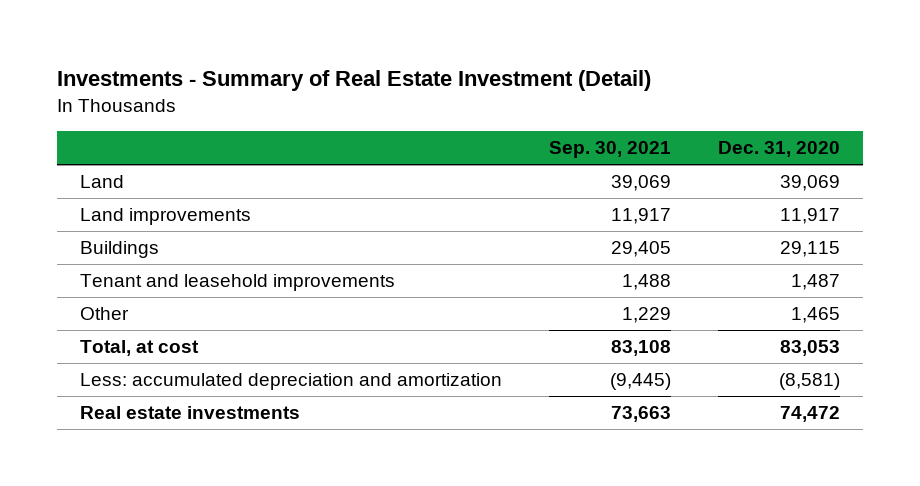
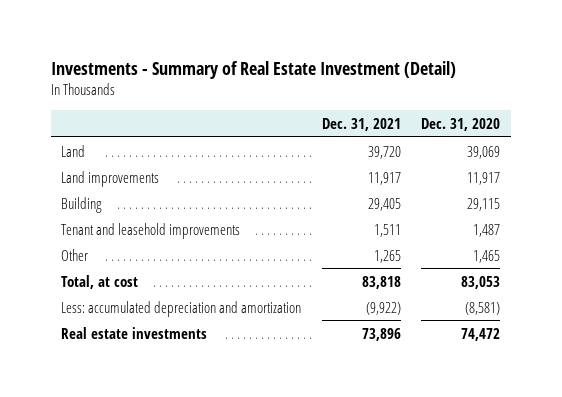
- | Sep. 30, 2021 | Dec. 31, 2020
+ | Dec. 31, 2021 | Dec. 31, 2020
- Buildings | 29,405 | 29,115
+ Building | 29,405 | 29,115

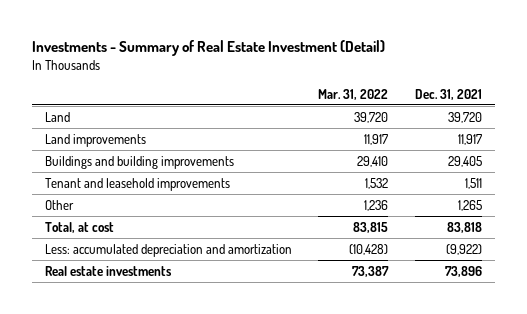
- | Dec. 31, 2021 | Dec. 31, 2020
+ | Mar. 31, 2022 | Dec. 31, 2021
- Building | 29,405 | 29,115
+ Buildings and building improvements | 29,410 | 29,405

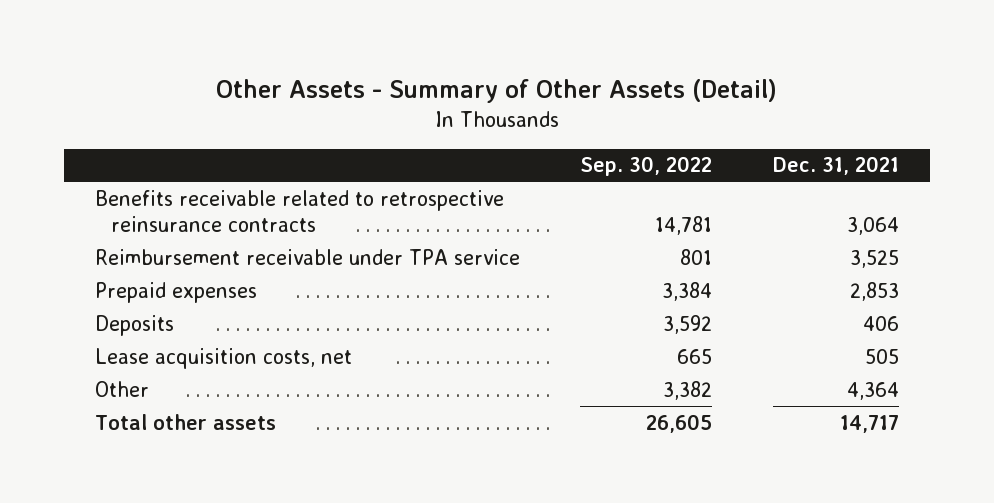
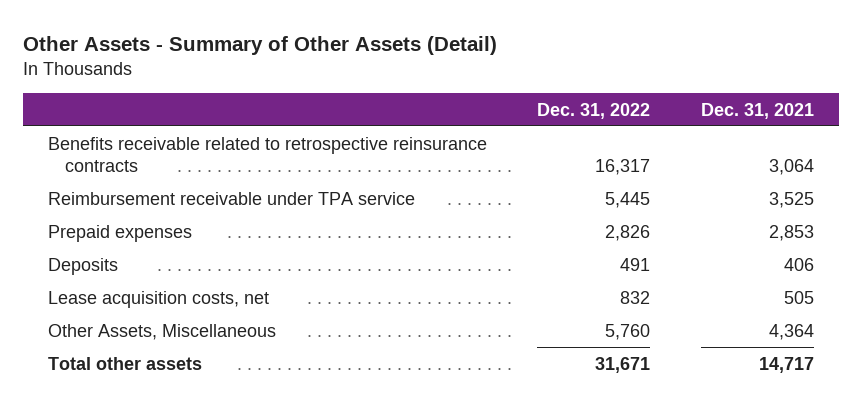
- | Sep. 30, 2022 | Dec. 31, 2021
+ | Dec. 31, 2022 | Dec. 31, 2021
- Other | 3,382 | 4,364
+ Other Assets, Miscellaneous | 5,760 | 4,364

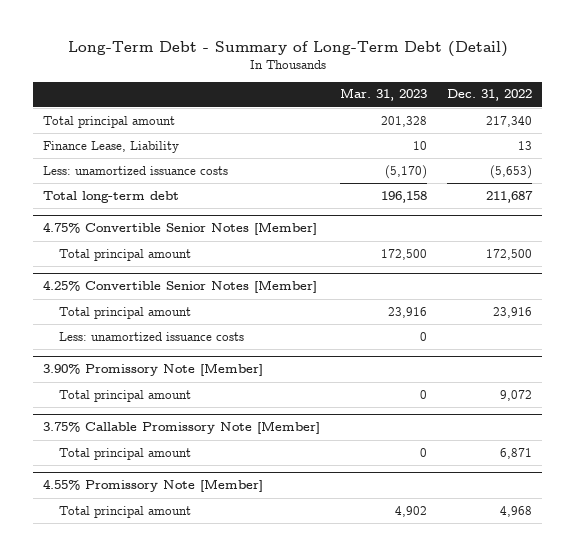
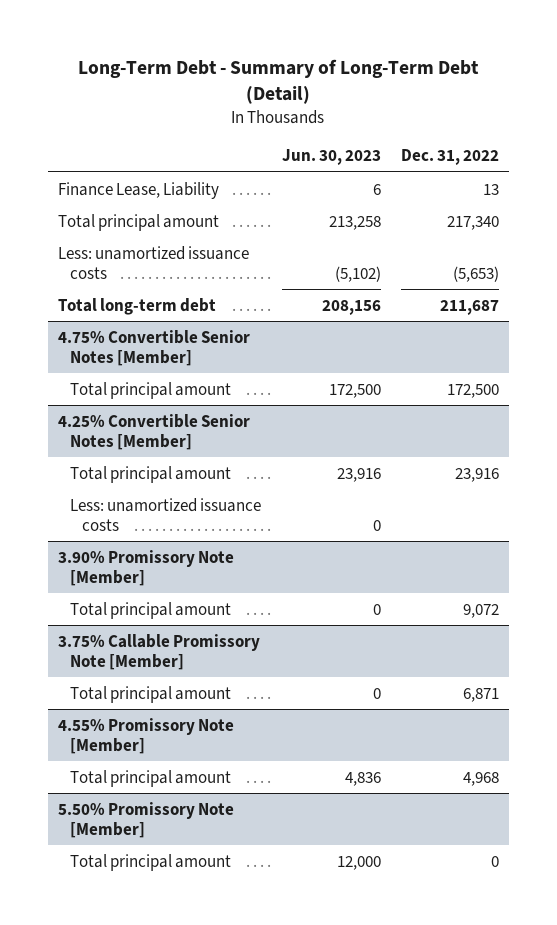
- | Mar. 31, 2023 | Dec. 31, 2022
+ | Jun. 30, 2023 | Dec. 31, 2022
moved down: Total principal amount | 213,258 | 217,340
+ 5.50% Promissory Note [Member]
+ Total principal amount | 12,000 | 0

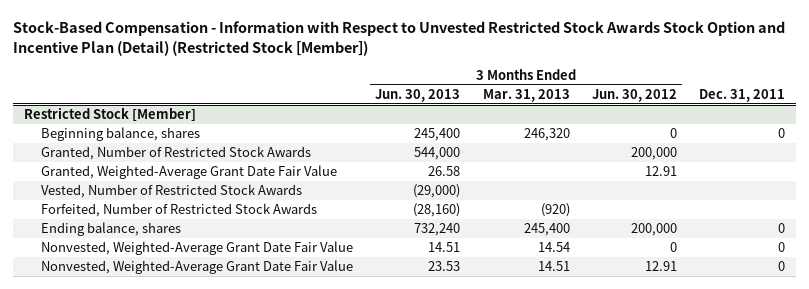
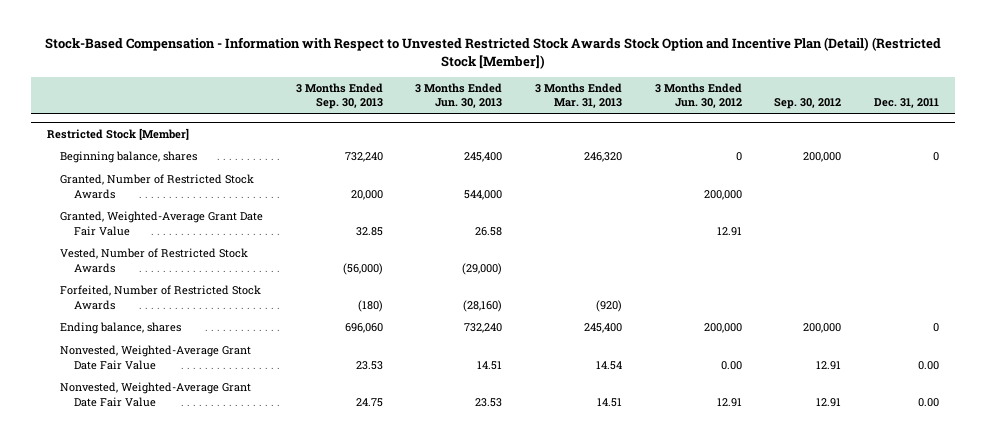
- | 3 Months Ended Jun. 30, 2013 | 3 Months Ended Mar. 31, 2013 | 3 Months Ended Jun. 30, 2012 | Dec. 31, 2011
+ | 3 Months Ended Sep. 30, 2013 | 3 Months Ended Jun. 30, 2013 | 3 Months Ended Mar. 31, 2013 | 3 Months Ended Jun. 30, 2012 | Sep. 30, 2012 | Dec. 31, 2011
@ Restricted Stock [Member]
- Nonvested, Weighted-Average Grant Date Fair Value | 14.51 | 14.54 | 0 | 0
- Nonvested, Weighted-Average Grant Date Fair Value | 23.53 | 14.51 | 12.91 | 0
+ Nonvested, Weighted-Average Grant Date Fair Value | 23.53 | 14.51 | 14.54 | 0.00 | 12.91 | 0.00
+ Nonvested, Weighted-Average Grant Date Fair Value | 24.75 | 23.53 | 14.51 | 12.91 | 12.91 | 0.00

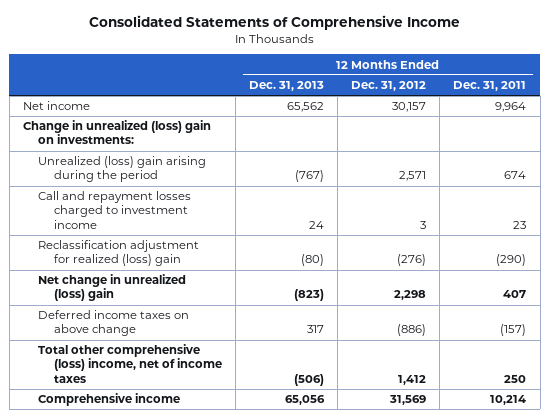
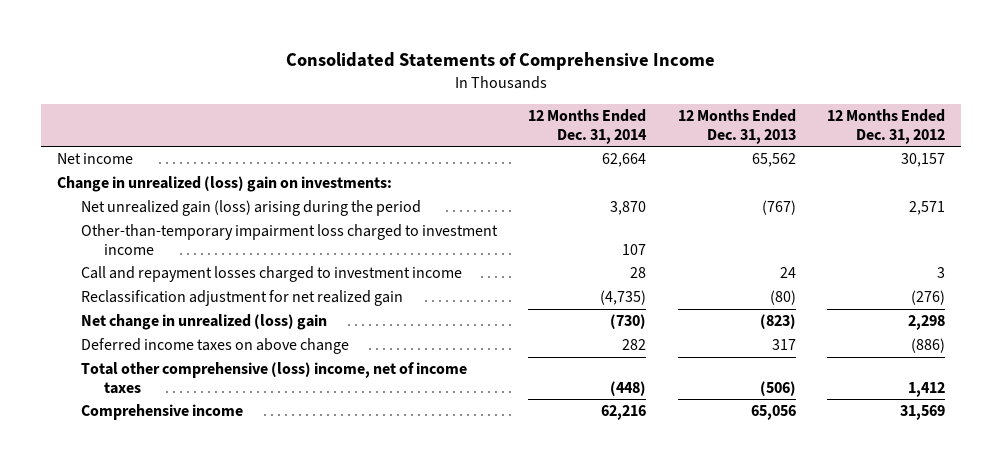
- | 12 Months Ended Dec. 31, 2013 | 12 Months Ended Dec. 31, 2012 | 12 Months Ended Dec. 31, 2011
+ | 12 Months Ended Dec. 31, 2014 | 12 Months Ended Dec. 31, 2013 | 12 Months Ended Dec. 31, 2012
- Unrealized (loss) gain arising during the period | (767) | 2,571 | 674
+ Net unrealized gain (loss) arising during the period | 3,870 | (767) | 2,571
+ Other-than-temporary impairment loss charged to investment income | 107 | |
- Reclassification adjustment for realized (loss) gain | (80) | (276) | (290)
+ Reclassification adjustment for net realized gain | (4,735) | (80) | (276)

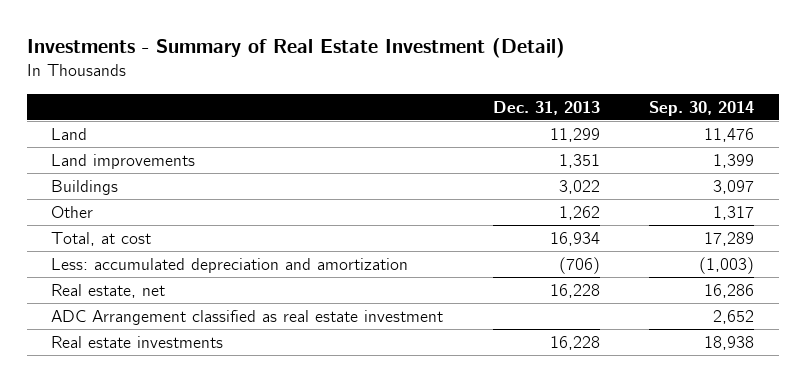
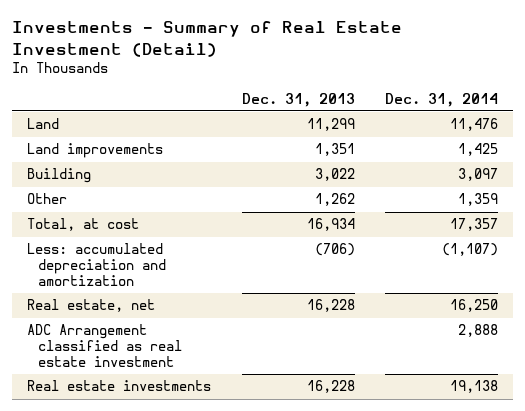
- | Dec. 31, 2013 | Sep. 30, 2014
+ | Dec. 31, 2013 | Dec. 31, 2014
- Buildings | 3,022 | 3,097
+ Building | 3,022 | 3,097

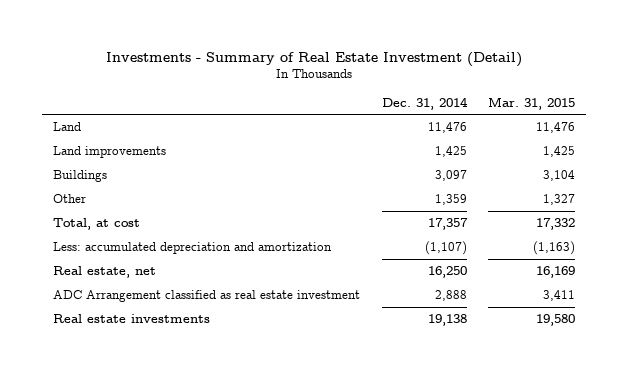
- | Dec. 31, 2013 | Dec. 31, 2014
+ | Dec. 31, 2014 | Mar. 31, 2015
- Building | 3,022 | 3,097
+ Buildings | 3,097 | 3,104

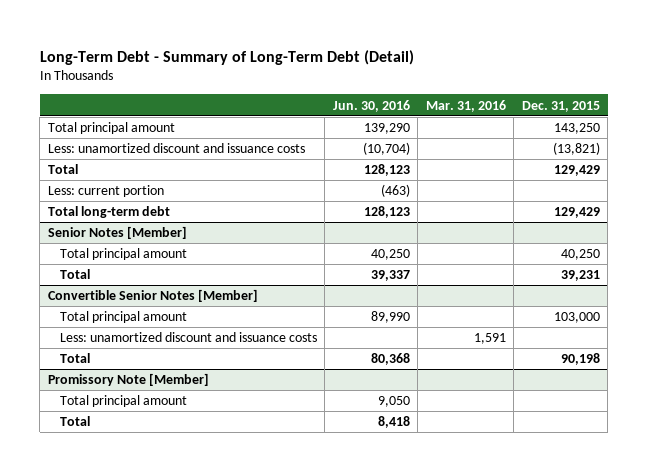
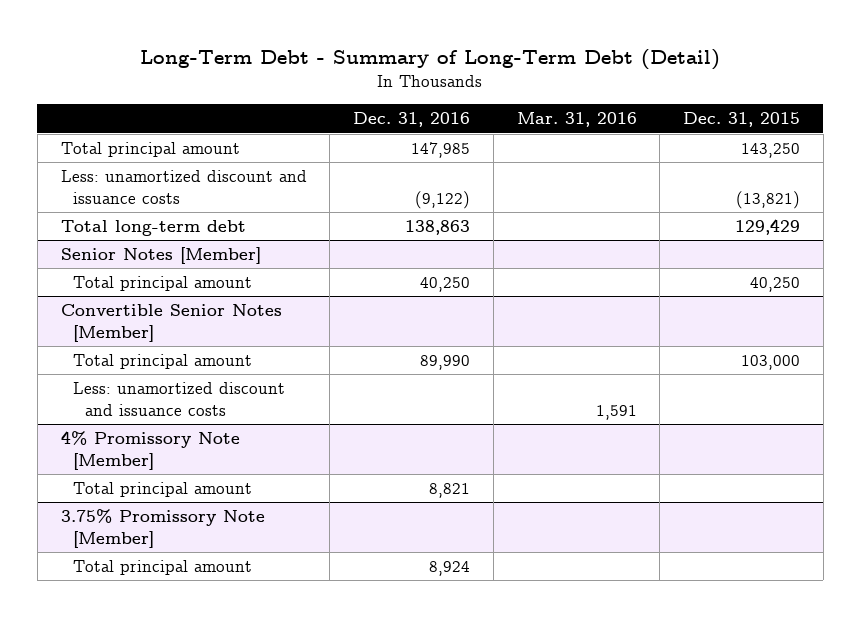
- | Jun. 30, 2016 | Mar. 31, 2016 | Dec. 31, 2015
+ | Dec. 31, 2016 | Mar. 31, 2016 | Dec. 31, 2015
- Total | 128,123 | | 129,429
- Less: current portion | (463) | |
@ Senior Notes [Member]
- Total | 39,337 | | 39,231
@ Convertible Senior Notes [Member]
- Total | 80,368 | | 90,198
- Promissory Note [Member]
+ 4% Promissory Note [Member]
- Total | 8,418 | |
+ 3.75% Promissory Note [Member]
+ Total principal amount | 8,924 | |

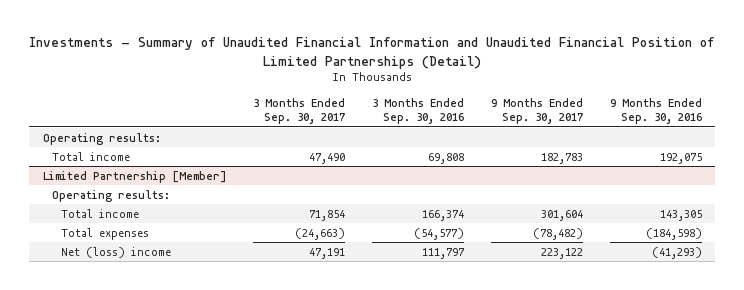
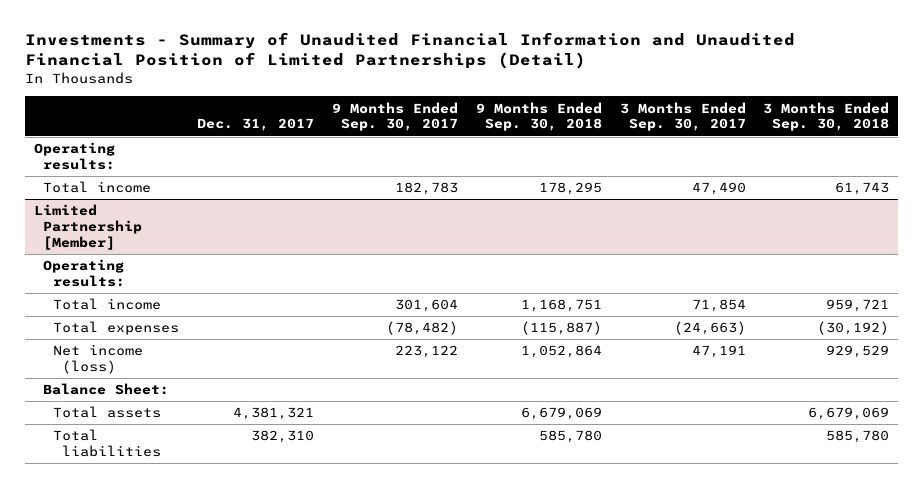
- | 3 Months Ended Sep. 30, 2017 | 3 Months Ended Sep. 30, 2016 | 9 Months Ended Sep. 30, 2017 | 9 Months Ended Sep. 30, 2016
+ | Dec. 31, 2017 | 9 Months Ended Sep. 30, 2017 | 9 Months Ended Sep. 30, 2018 | 3 Months Ended Sep. 30, 2017 | 3 Months Ended Sep. 30, 2018
@ Limited Partnership [Member]
- Net (loss) income | 47,191 | 111,797 | 223,122 | (41,293)
+ Net income (loss) | | 223,122 | 1,052,864 | 47,191 | 929,529
+ Balance Sheet:
+ Total assets | 4,381,321 | | 6,679,069 | | 6,679,069
+ Total liabilities | 382,310 | | 585,780 | | 585,780

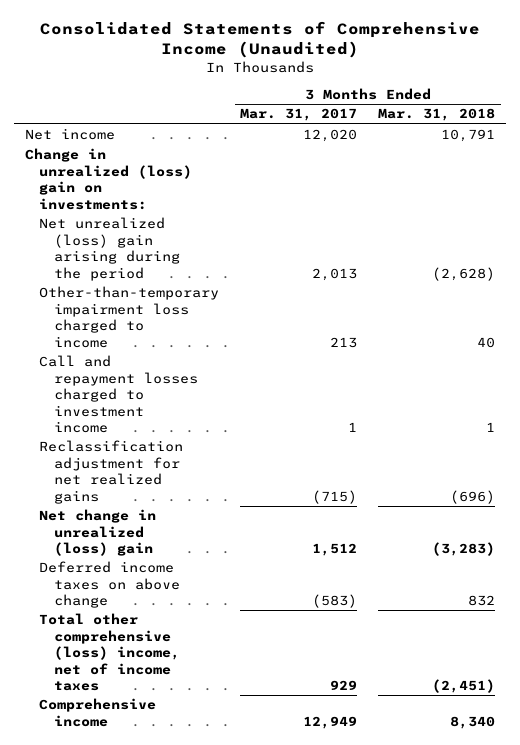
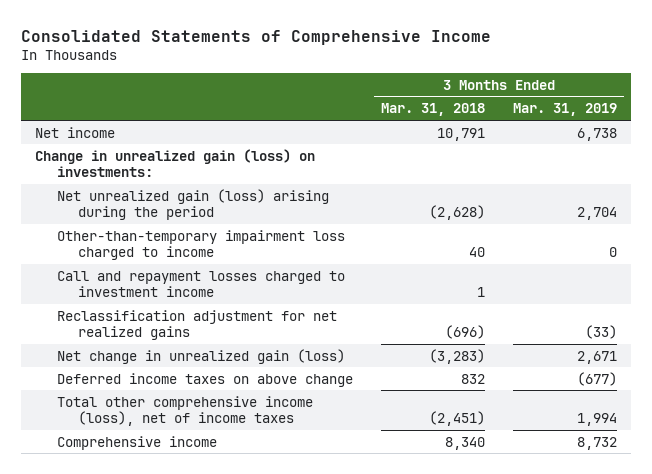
- Consolidated Statements of Comprehensive Income (Unaudited)
+ Consolidated Statements of Comprehensive Income
- | 3 Months Ended Mar. 31, 2017 | 3 Months Ended Mar. 31, 2018
+ | 3 Months Ended Mar. 31, 2018 | 3 Months Ended Mar. 31, 2019
- Change in unrealized (loss) gain on investments:
- Net unrealized (loss) gain arising during the period | 2,013 | (2,628)
+ Change in unrealized gain (loss) on investments:
+ Net unrealized gain (loss) arising during the period | (2,628) | 2,704
- Net change in unrealized (loss) gain | 1,512 | (3,283)
+ Net change in unrealized gain (loss) | (3,283) | 2,671
- Total other comprehensive (loss) income, net of income taxes | 929 | (2,451)
+ Total other comprehensive income (loss), net of income taxes | (2,451) | 1,994

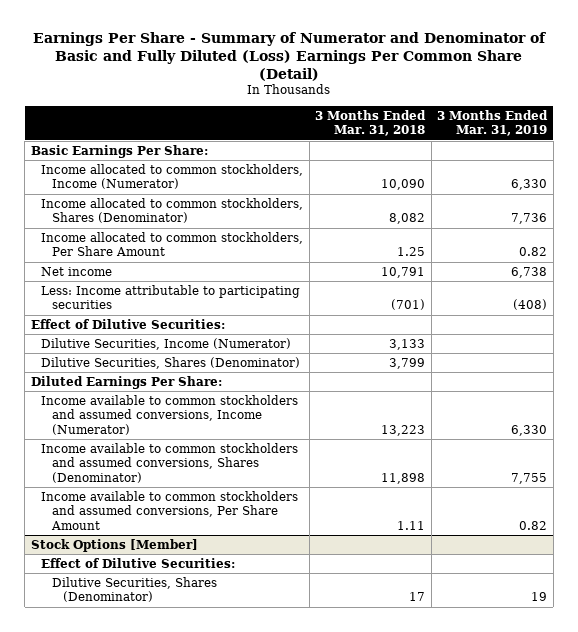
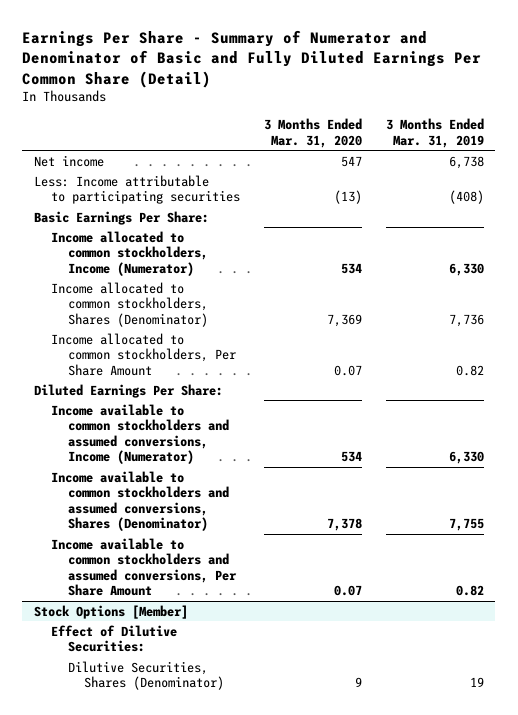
- Earnings Per Share - Summary of Numerator and Denominator of Basic and Fully Diluted (Loss) Earnings Per Common Share (Detail)
+ Earnings Per Share - Summary of Numerator and Denominator of Basic and Fully Diluted Earnings Per Common Share (Detail)
- | 3 Months Ended Mar. 31, 2018 | 3 Months Ended Mar. 31, 2019
+ | 3 Months Ended Mar. 31, 2020 | 3 Months Ended Mar. 31, 2019
moved up: Net income | 547 | 6,738
moved up: Less: Income attributable to participating securities | (13) | (408)
- Effect of Dilutive Securities:
- Dilutive Securities, Income (Numerator) | 3,133 |
- Dilutive Securities, Shares (Denominator) | 3,799 |

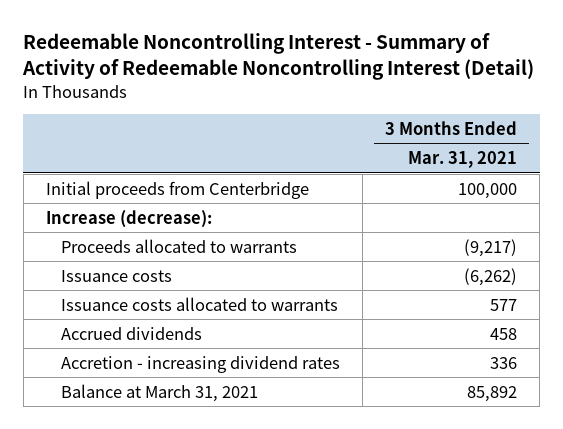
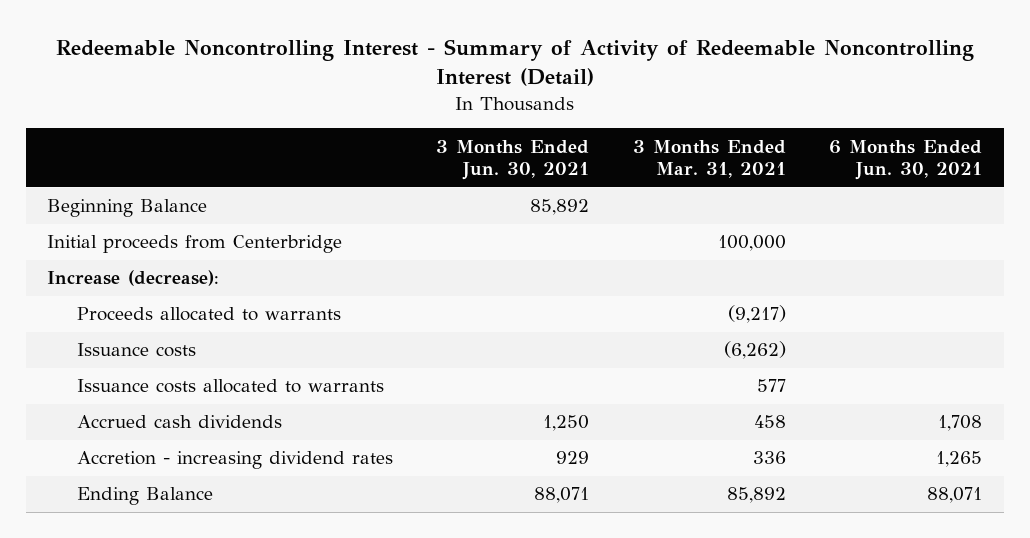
- | 3 Months Ended Mar. 31, 2021
+ | 3 Months Ended Jun. 30, 2021 | 3 Months Ended Mar. 31, 2021 | 6 Months Ended Jun. 30, 2021
+ Beginning Balance | 85,892 | |
- Accrued dividends | 458
+ Accrued cash dividends | 1,250 | 458 | 1,708
- Balance at March 31, 2021 | 85,892
+ Ending Balance | 88,071 | 85,892 | 88,071

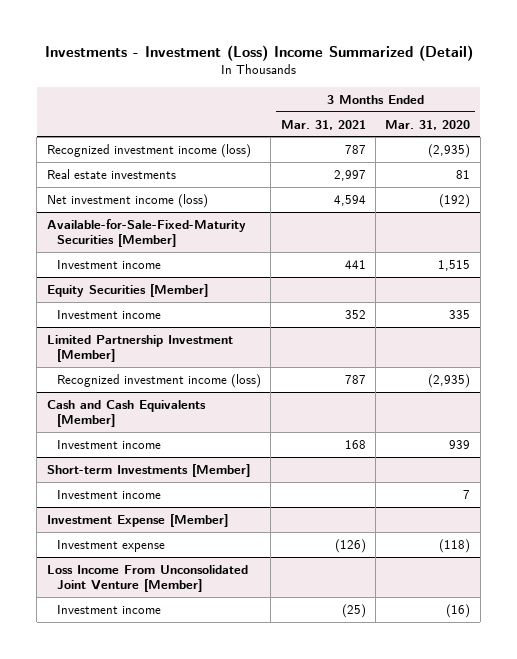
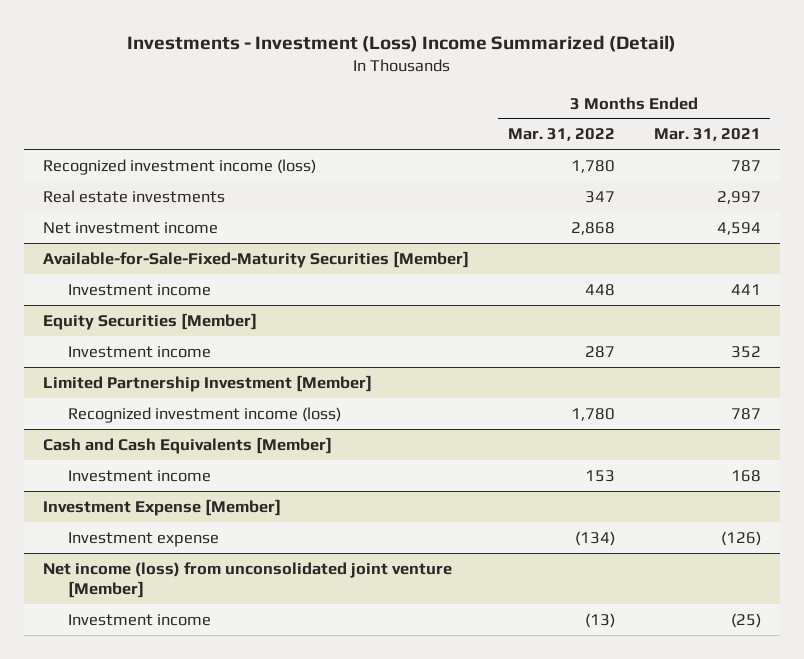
- | 3 Months Ended Mar. 31, 2021 | 3 Months Ended Mar. 31, 2020
+ | 3 Months Ended Mar. 31, 2022 | 3 Months Ended Mar. 31, 2021
- Net investment income (loss) | 4,594 | (192)
+ Net investment income | 2,868 | 4,594
- Short-term Investments [Member]
- Investment income | | 7
- Loss Income From Unconsolidated Joint Venture [Member]
+ Net income (loss) from unconsolidated joint venture [Member]

